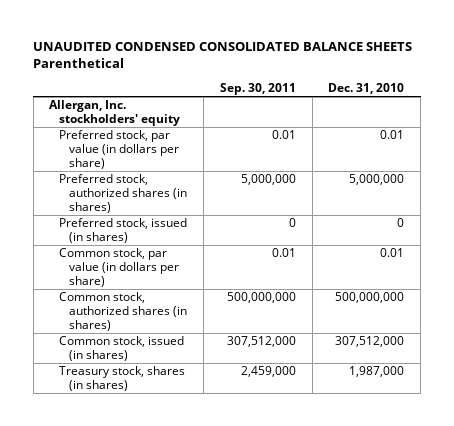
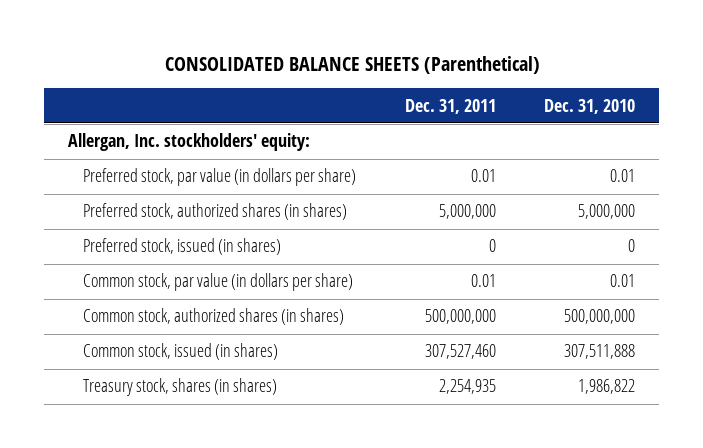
- UNAUDITED CONDENSED CONSOLIDATED BALANCE SHEETS Parenthetical
+ CONSOLIDATED BALANCE SHEETS (Parenthetical)
- | Sep. 30, 2011 | Dec. 31, 2010
+ | Dec. 31, 2011 | Dec. 31, 2010
- Allergan, Inc. stockholders' equity
+ Allergan, Inc. stockholders' equity:
- Common stock, issued (in shares) | 307,512,000 | 307,512,000
- Treasury stock, shares (in shares) | 2,459,000 | 1,987,000
+ Common stock, issued (in shares) | 307,527,460 | 307,511,888
+ Treasury stock, shares (in shares) | 2,254,935 | 1,986,822

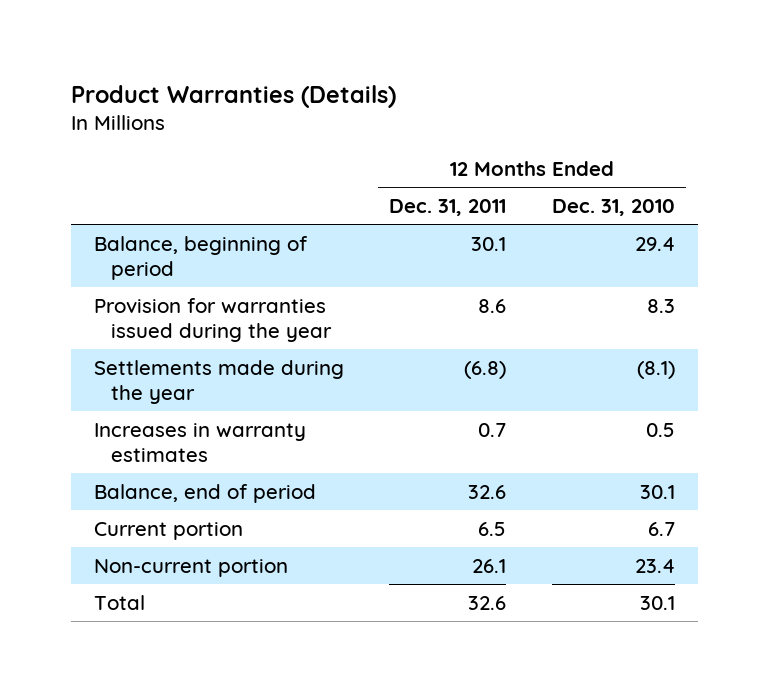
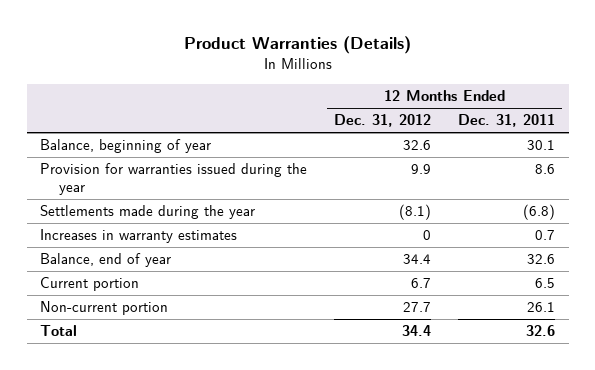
- | 12 Months Ended Dec. 31, 2011 | 12 Months Ended Dec. 31, 2010
+ | 12 Months Ended Dec. 31, 2012 | 12 Months Ended Dec. 31, 2011
- Balance, beginning of period | 30.1 | 29.4
+ Balance, beginning of year | 32.6 | 30.1
- Balance, end of period | 32.6 | 30.1
+ Balance, end of year | 34.4 | 32.6

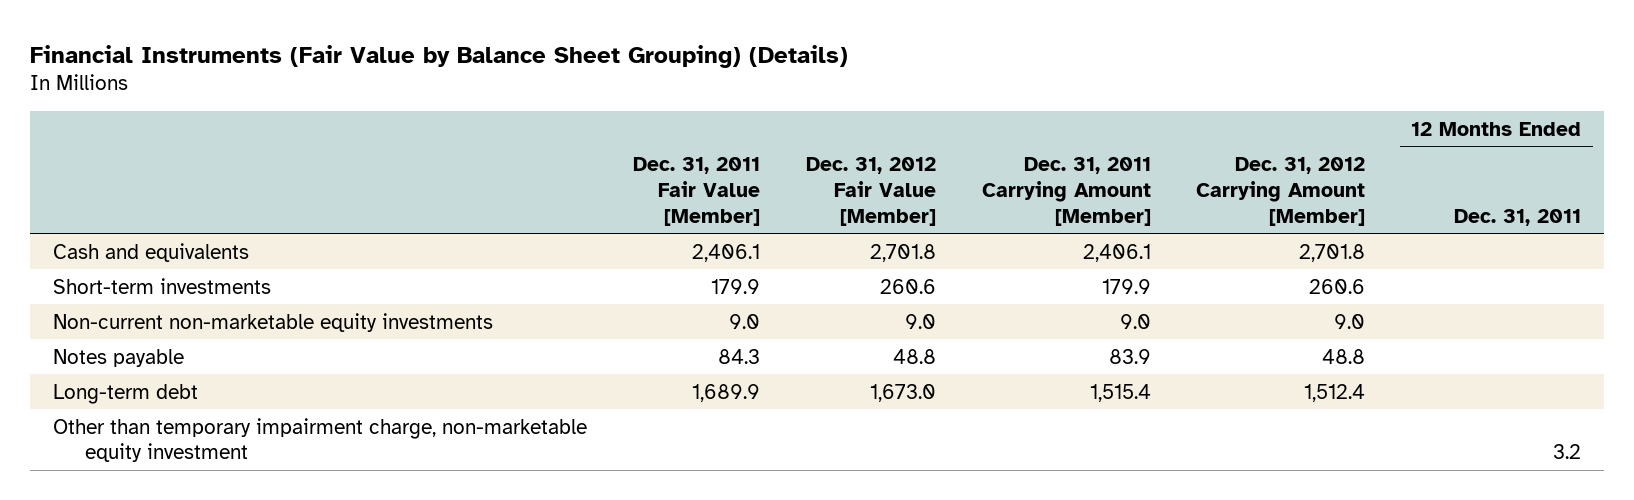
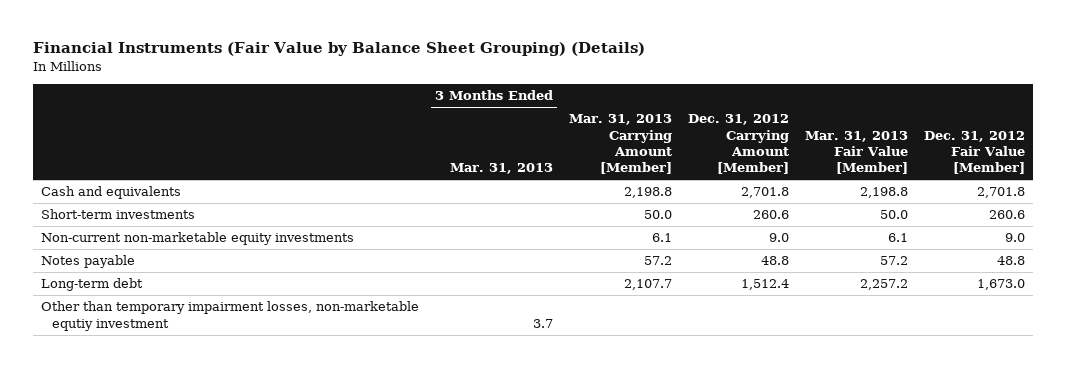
- | Dec. 31, 2011 Fair Value [Member] | Dec. 31, 2012 Fair Value [Member] | Dec. 31, 2011 Carrying Amount [Member] | Dec. 31, 2012 Carrying Amount [Member] | 12 Months Ended Dec. 31, 2011
+ | 3 Months Ended Mar. 31, 2013 | Mar. 31, 2013 Carrying Amount [Member] | Dec. 31, 2012 Carrying Amount [Member] | Mar. 31, 2013 Fair Value [Member] | Dec. 31, 2012 Fair Value [Member]
- Other than temporary impairment charge, non-marketable equity investment | | | | | 3.2
+ Other than temporary impairment losses, non-marketable equtiy investment | 3.7 | | | |

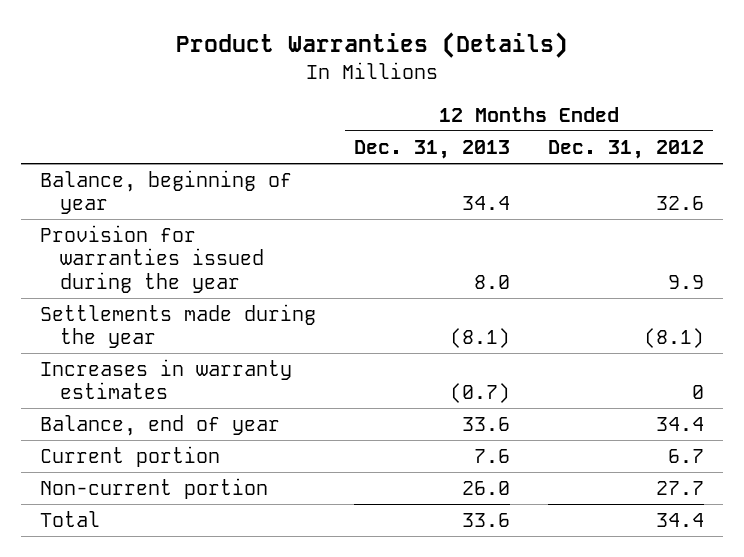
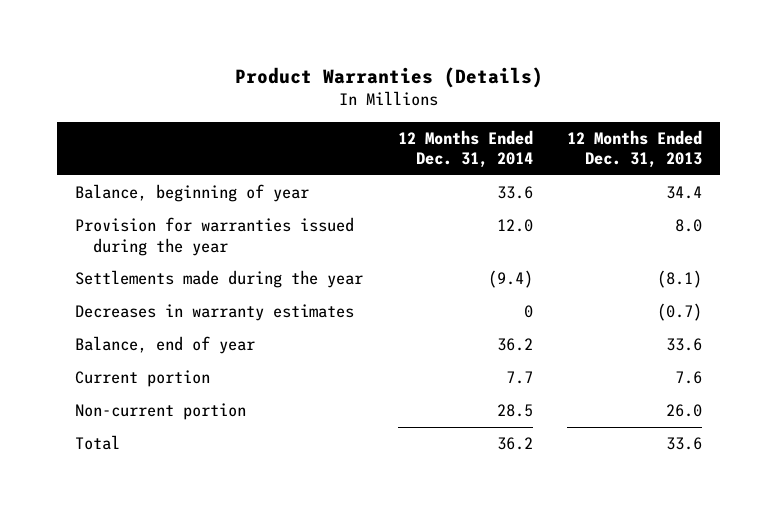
- | 12 Months Ended Dec. 31, 2013 | 12 Months Ended Dec. 31, 2012
+ | 12 Months Ended Dec. 31, 2014 | 12 Months Ended Dec. 31, 2013
- Increases in warranty estimates | (0.7) | 0
+ Decreases in warranty estimates | 0 | (0.7)

